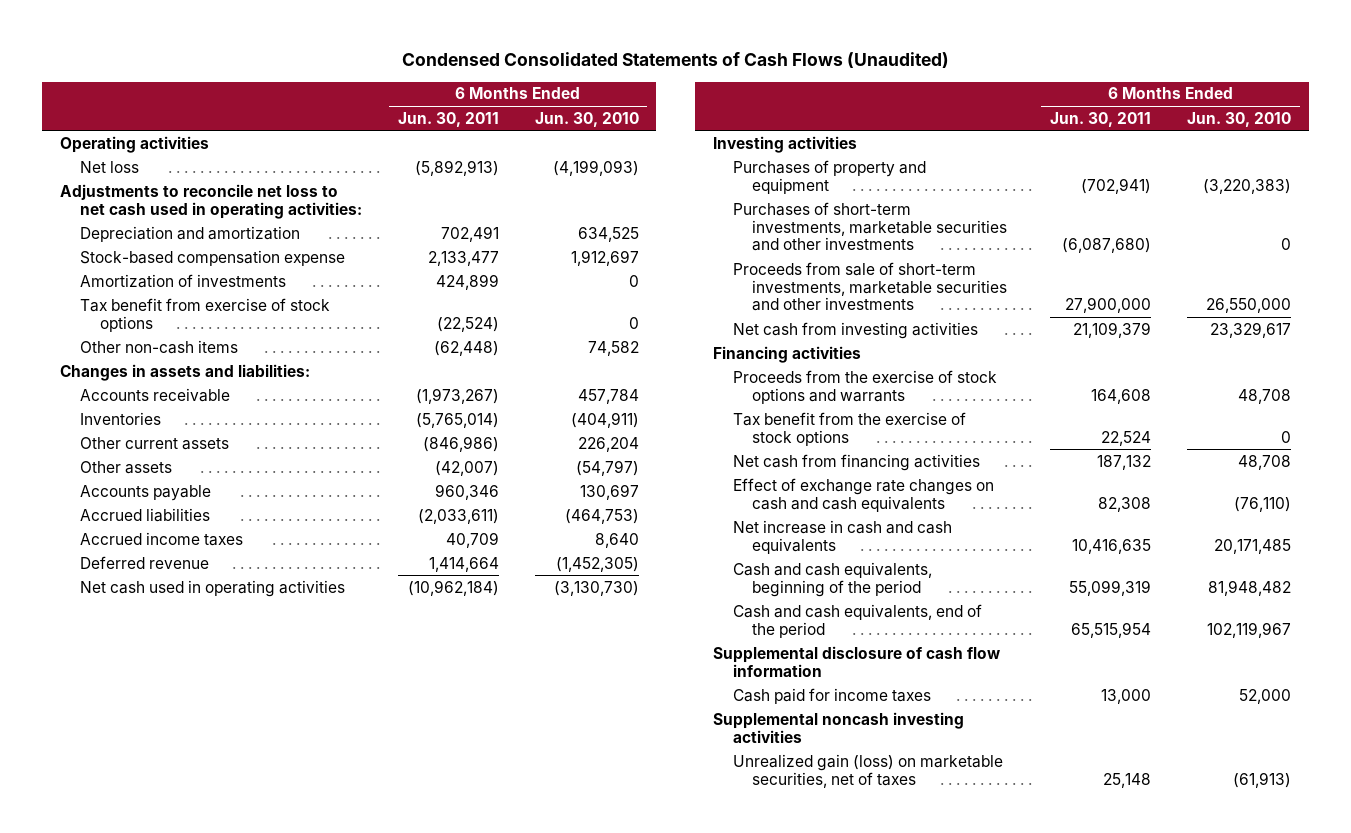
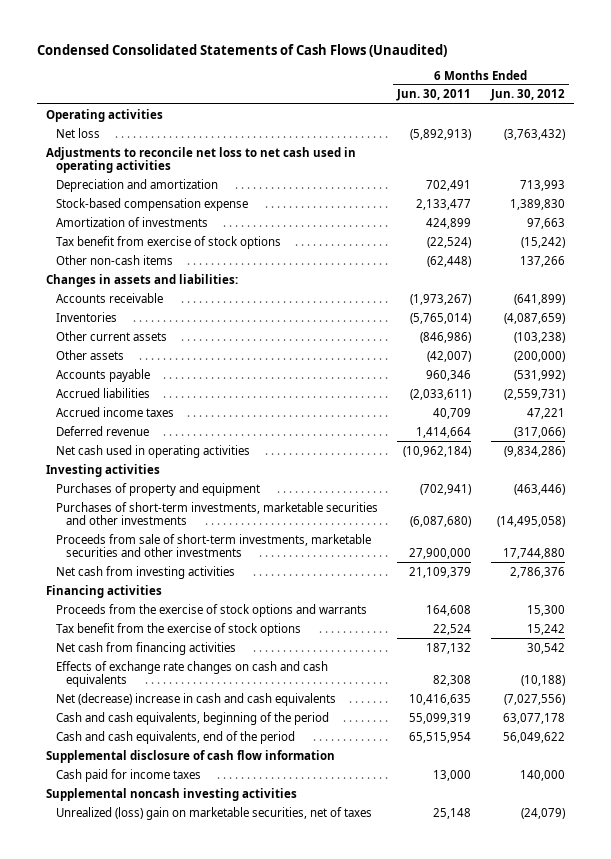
- | 6 Months Ended Jun. 30, 2011 | 6 Months Ended Jun. 30, 2010
+ | 6 Months Ended Jun. 30, 2011 | 6 Months Ended Jun. 30, 2012
- Adjustments to reconcile net loss to net cash used in operating activities:
+ Adjustments to reconcile net loss to net cash used in operating activities
- Effect of exchange rate changes on cash and cash equivalents | 82,308 | (76,110)
- Net increase in cash and cash equivalents | 10,416,635 | 20,171,485
+ Effects of exchange rate changes on cash and cash equivalents | 82,308 | (10,188)
+ Net (decrease) increase in cash and cash equivalents | 10,416,635 | (7,027,556)
- Unrealized gain (loss) on marketable securities, net of taxes | 25,148 | (61,913)
+ Unrealized (loss) gain on marketable securities, net of taxes | 25,148 | (24,079)

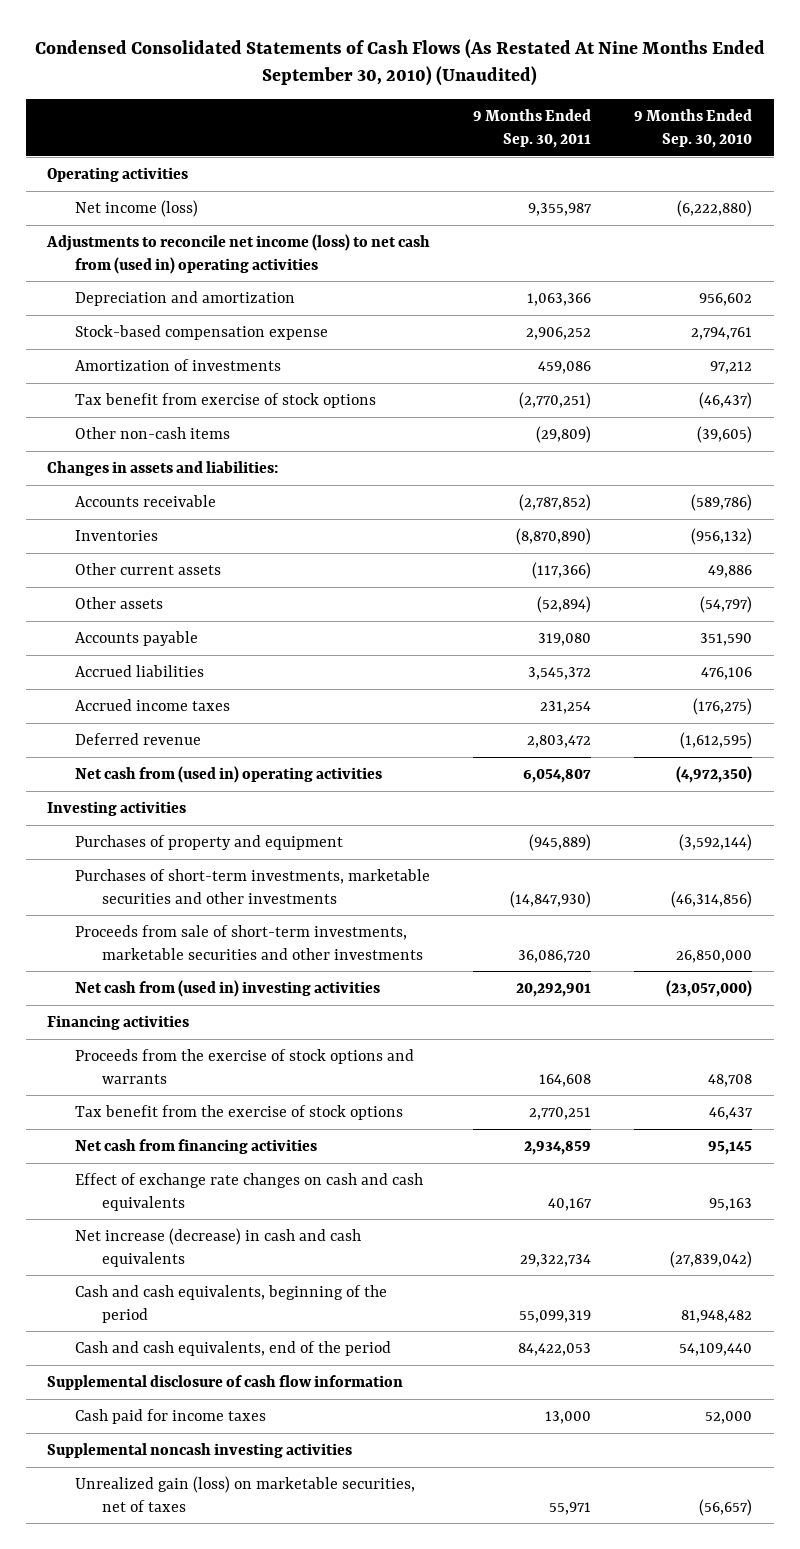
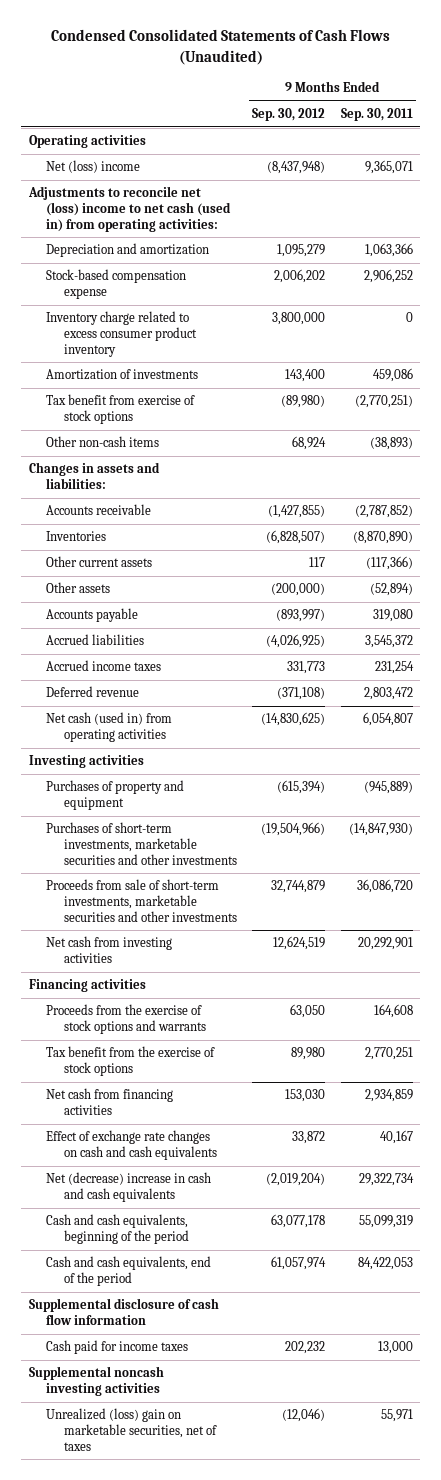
- Condensed Consolidated Statements of Cash Flows (As Restated At Nine Months Ended September 30, 2010) (Unaudited)
+ Condensed Consolidated Statements of Cash Flows (Unaudited)
- | 9 Months Ended Sep. 30, 2011 | 9 Months Ended Sep. 30, 2010
+ | 9 Months Ended Sep. 30, 2012 | 9 Months Ended Sep. 30, 2011
- Net income (loss) | 9,355,987 | (6,222,880)
- Adjustments to reconcile net income (loss) to net cash from (used in) operating activities
+ Net (loss) income | (8,437,948) | 9,365,071
+ Adjustments to reconcile net (loss) income to net cash (used in) from operating activities:
+ Inventory charge related to excess consumer product inventory | 3,800,000 | 0
- Other non-cash items | (29,809) | (39,605)
+ Other non-cash items | 68,924 | (38,893)
- Net cash from (used in) operating activities | 6,054,807 | (4,972,350)
+ Net cash (used in) from operating activities | (14,830,625) | 6,054,807
- Net cash from (used in) investing activities | 20,292,901 | (23,057,000)
+ Net cash from investing activities | 12,624,519 | 20,292,901
- Net increase (decrease) in cash and cash equivalents | 29,322,734 | (27,839,042)
+ Net (decrease) increase in cash and cash equivalents | (2,019,204) | 29,322,734
- Unrealized gain (loss) on marketable securities, net of taxes | 55,971 | (56,657)
+ Unrealized (loss) gain on marketable securities, net of taxes | (12,046) | 55,971

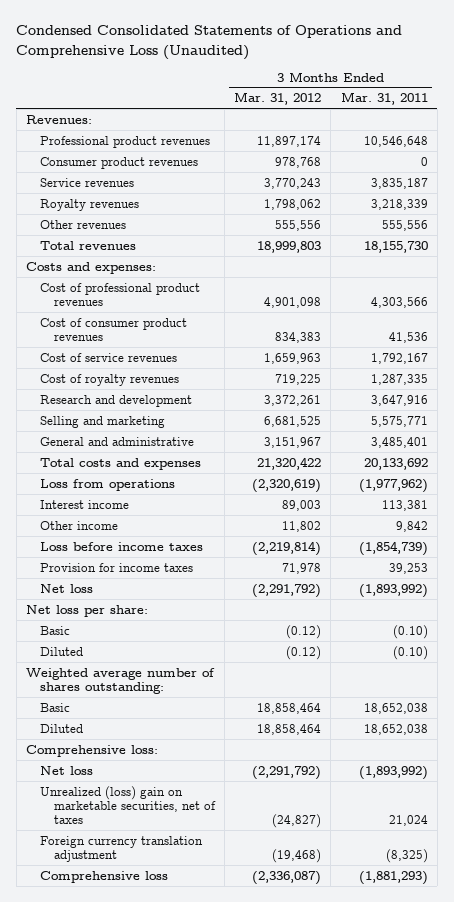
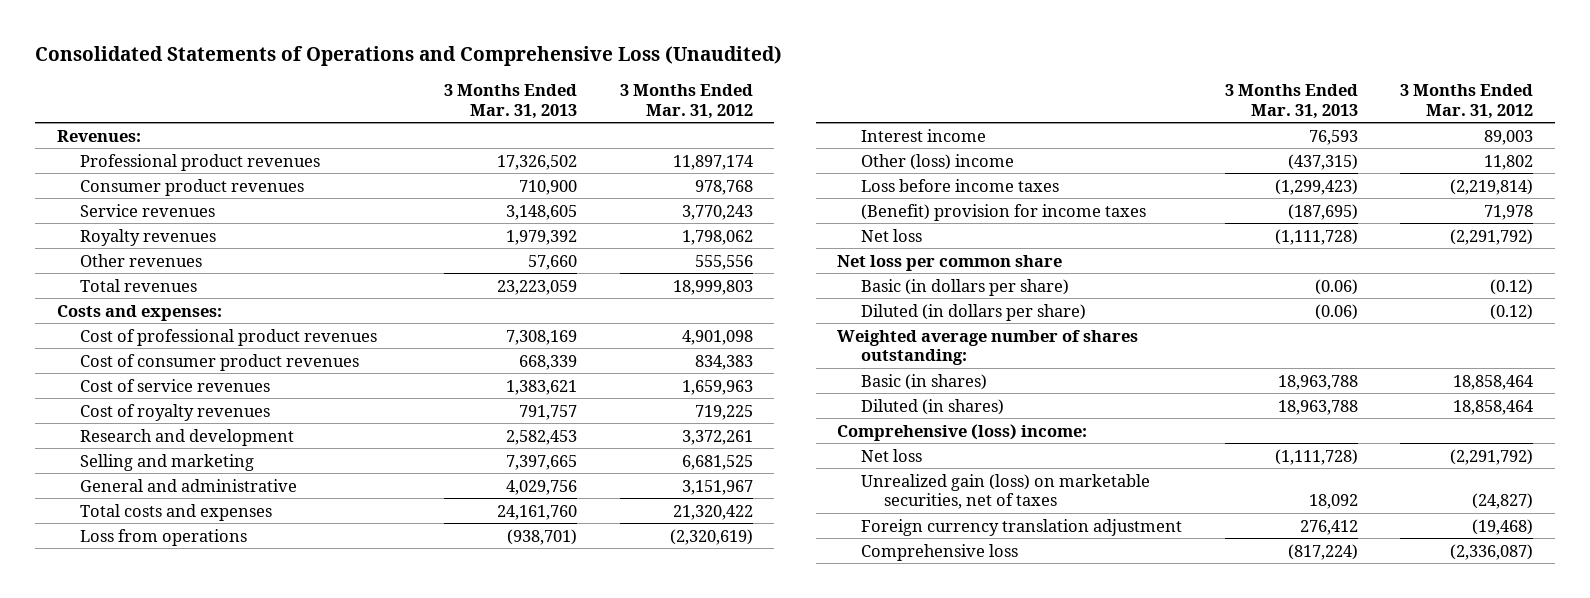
- Condensed Consolidated Statements of Operations and Comprehensive Loss (Unaudited)
+ Consolidated Statements of Operations and Comprehensive Loss (Unaudited)
- | 3 Months Ended Mar. 31, 2012 | 3 Months Ended Mar. 31, 2011
+ | 3 Months Ended Mar. 31, 2013 | 3 Months Ended Mar. 31, 2012
- Other income | 11,802 | 9,842
+ Other (loss) income | (437,315) | 11,802
- Provision for income taxes | 71,978 | 39,253
+ (Benefit) provision for income taxes | (187,695) | 71,978
- Net loss per share:
- Basic | (0.12) | (0.10)
- Diluted | (0.12) | (0.10)
+ Net loss per common share
+ Basic (in dollars per share) | (0.06) | (0.12)
+ Diluted (in dollars per share) | (0.06) | (0.12)
- Basic | 18,858,464 | 18,652,038
- Diluted | 18,858,464 | 18,652,038
- Comprehensive loss:
+ Basic (in shares) | 18,963,788 | 18,858,464
+ Diluted (in shares) | 18,963,788 | 18,858,464
+ Comprehensive (loss) income:
- Unrealized (loss) gain on marketable securities, net of taxes | (24,827) | 21,024
+ Unrealized gain (loss) on marketable securities, net of taxes | 18,092 | (24,827)

